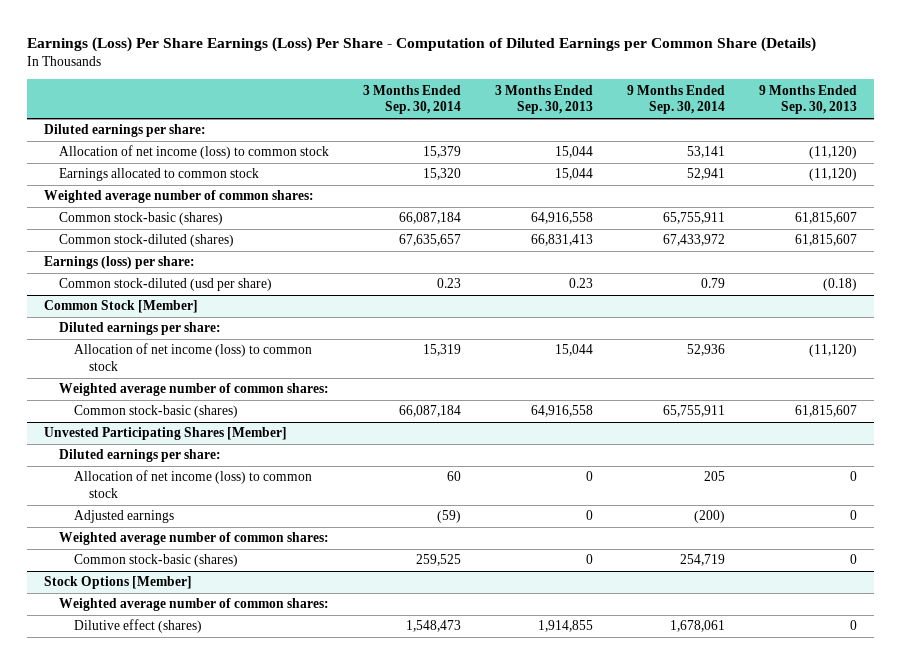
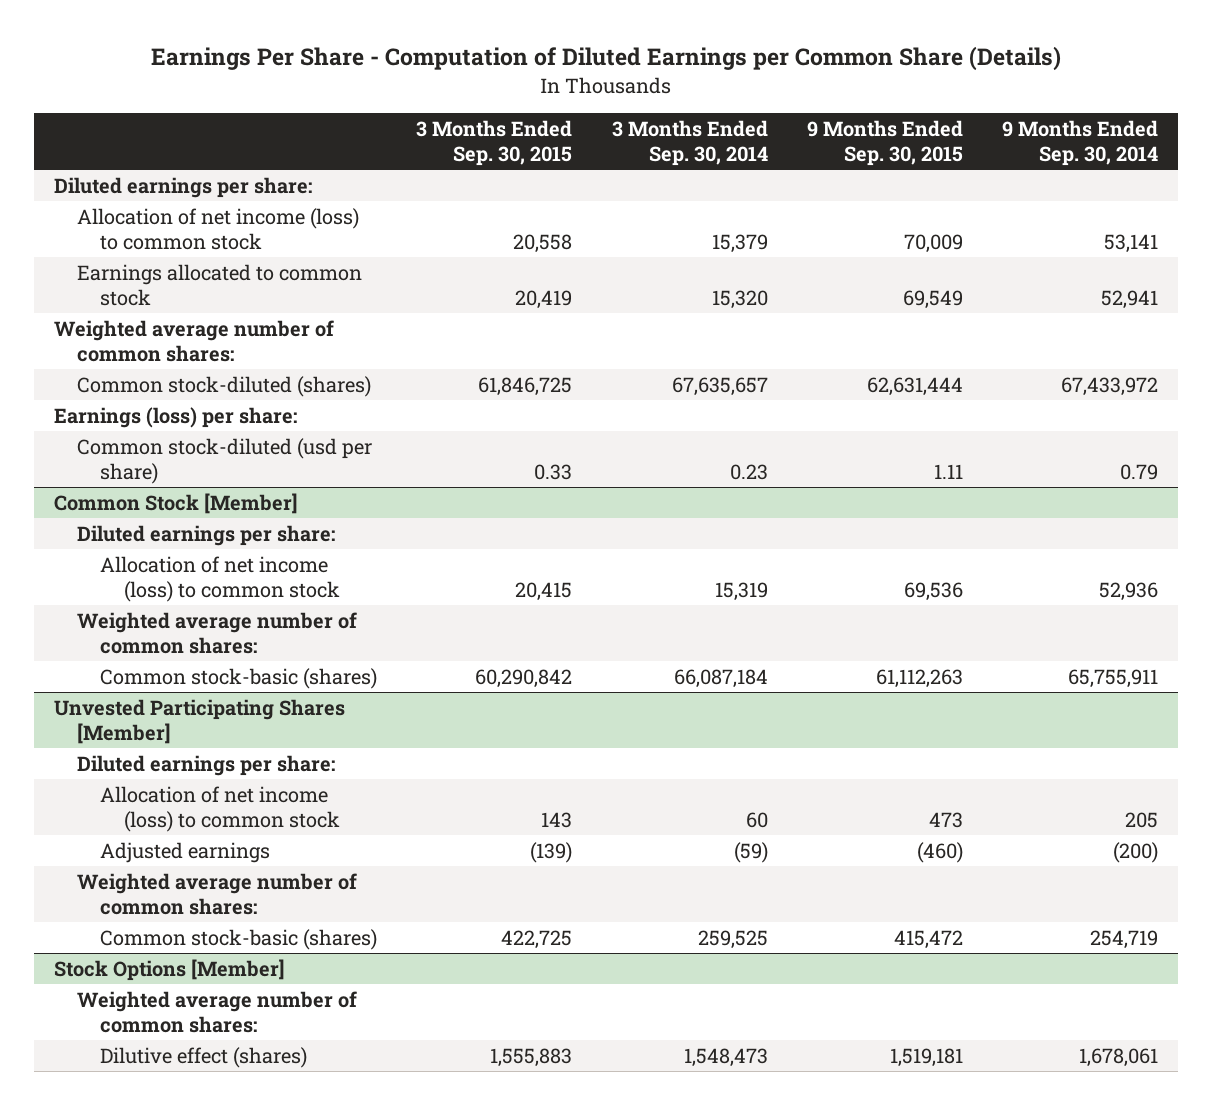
- Earnings (Loss) Per Share Earnings (Loss) Per Share - Computation of Diluted Earnings per Common Share (Details)
+ Earnings Per Share - Computation of Diluted Earnings per Common Share (Details)
- | 3 Months Ended Sep. 30, 2014 | 3 Months Ended Sep. 30, 2013 | 9 Months Ended Sep. 30, 2014 | 9 Months Ended Sep. 30, 2013
+ | 3 Months Ended Sep. 30, 2015 | 3 Months Ended Sep. 30, 2014 | 9 Months Ended Sep. 30, 2015 | 9 Months Ended Sep. 30, 2014
- Common stock-basic (shares) | 66,087,184 | 64,916,558 | 65,755,911 | 61,815,607

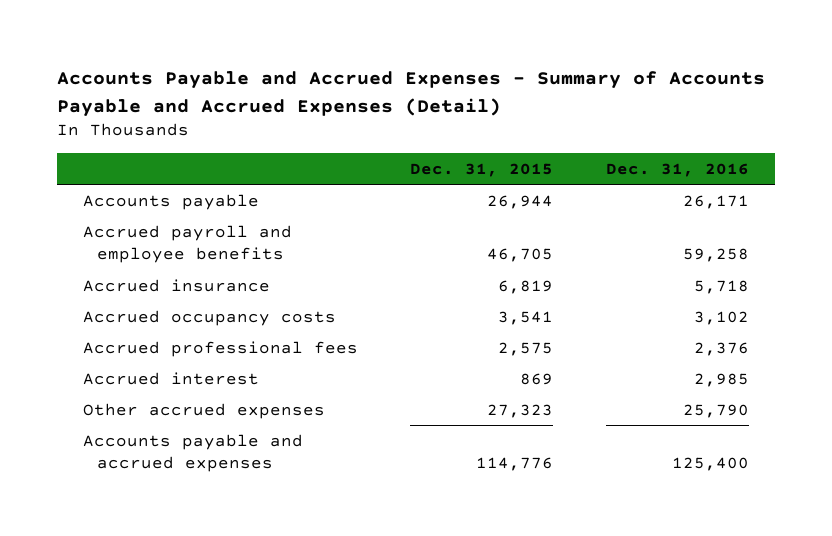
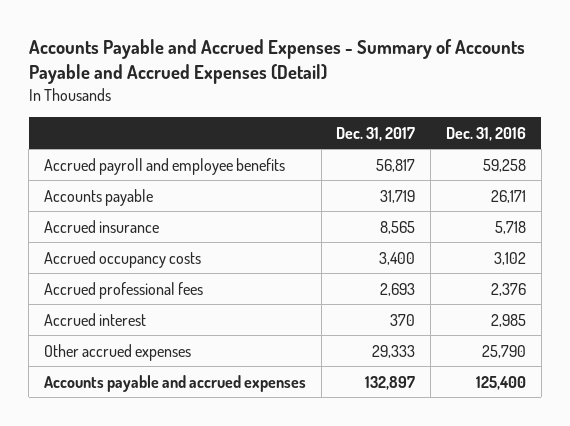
- | Dec. 31, 2015 | Dec. 31, 2016
+ | Dec. 31, 2017 | Dec. 31, 2016
moved down: Accounts payable | 31,719 | 26,171

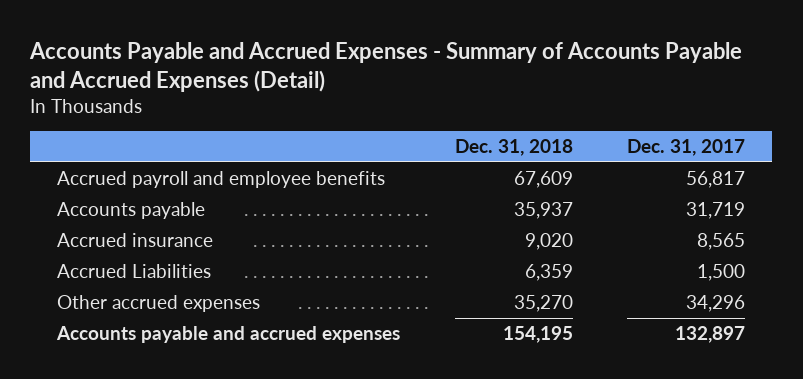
- | Dec. 31, 2017 | Dec. 31, 2016
+ | Dec. 31, 2018 | Dec. 31, 2017
- Accrued occupancy costs | 3,400 | 3,102
- Accrued professional fees | 2,693 | 2,376
- Accrued interest | 370 | 2,985
- Other accrued expenses | 29,333 | 25,790
+ Accrued Liabilities | 6,359 | 1,500
+ Other accrued expenses | 35,270 | 34,296

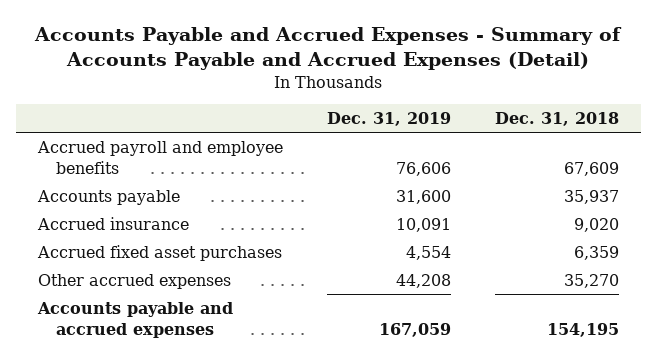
- | Dec. 31, 2018 | Dec. 31, 2017
+ | Dec. 31, 2019 | Dec. 31, 2018
- Accrued Liabilities | 6,359 | 1,500
+ Accrued fixed asset purchases | 4,554 | 6,359

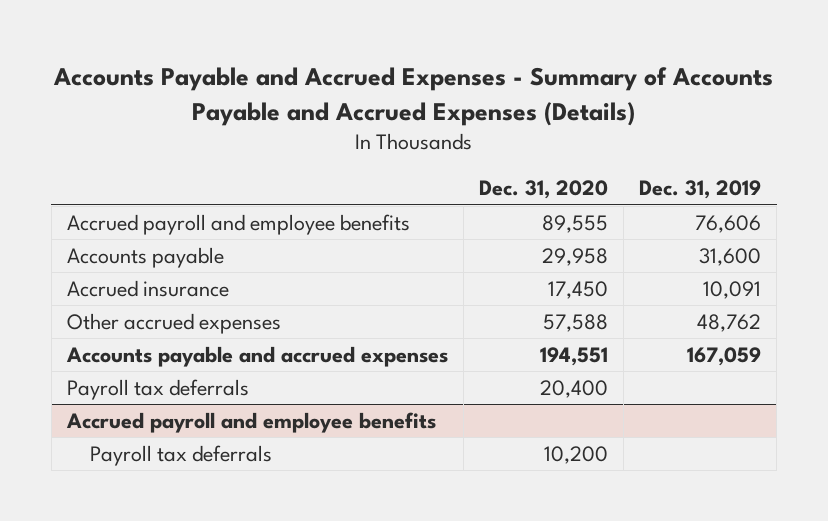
- Accounts Payable and Accrued Expenses - Summary of Accounts Payable and Accrued Expenses (Detail)
+ Accounts Payable and Accrued Expenses - Summary of Accounts Payable and Accrued Expenses (Details)
- | Dec. 31, 2019 | Dec. 31, 2018
+ | Dec. 31, 2020 | Dec. 31, 2019
- Accrued fixed asset purchases | 4,554 | 6,359
- Other accrued expenses | 44,208 | 35,270
+ Other accrued expenses | 57,588 | 48,762
+ Payroll tax deferrals | 20,400 |
+ Accrued payroll and employee benefits
+ Payroll tax deferrals | 10,200 |

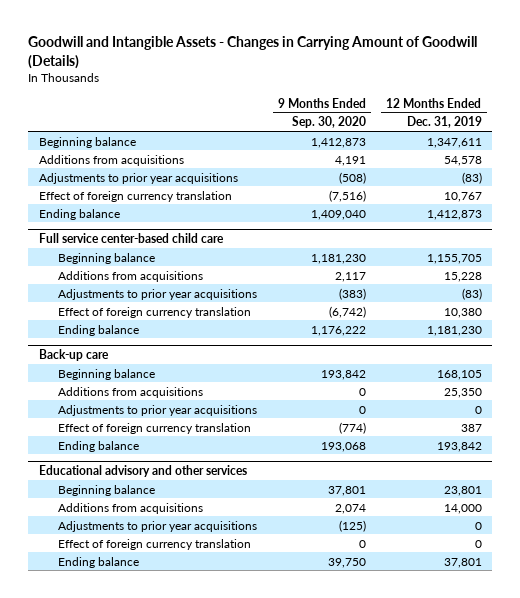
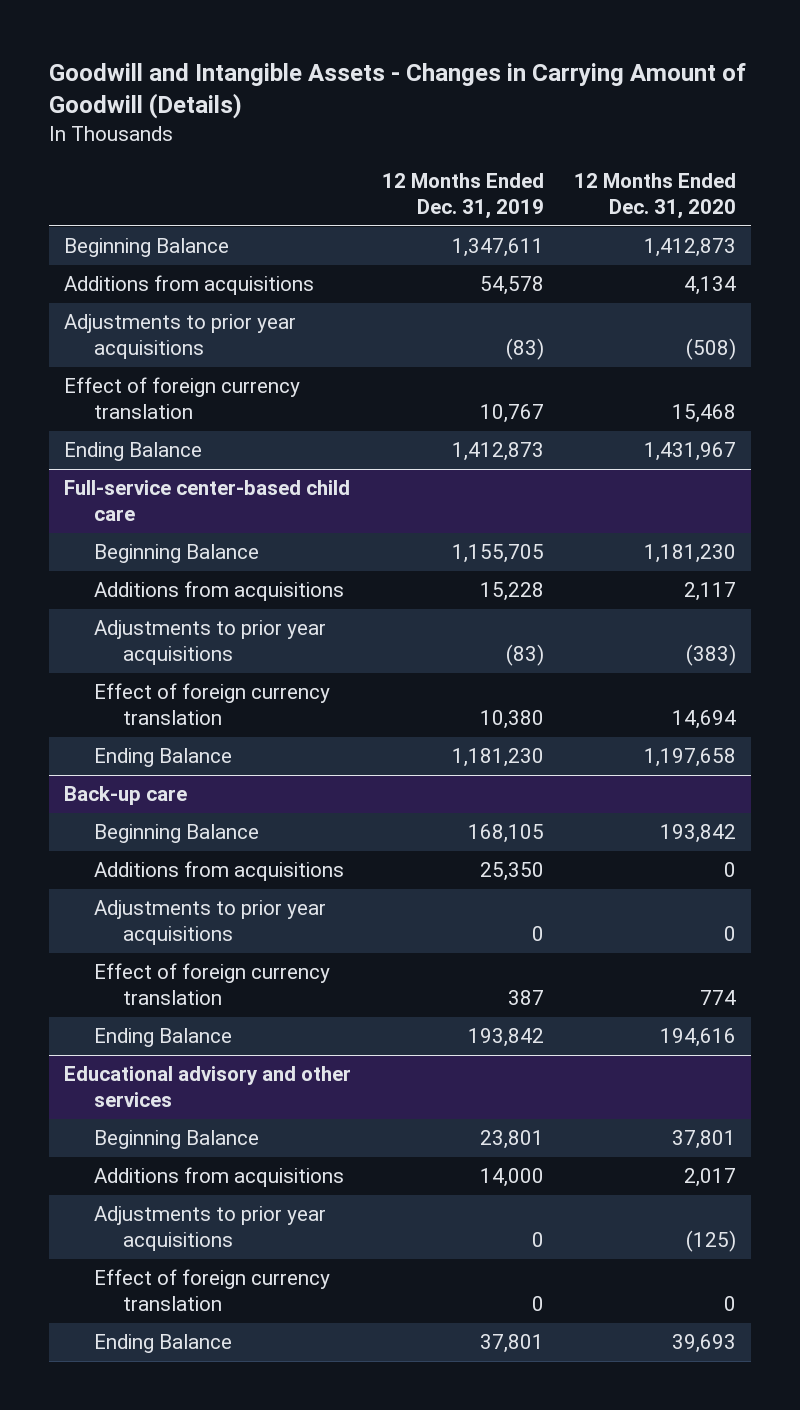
- | 9 Months Ended Sep. 30, 2020 | 12 Months Ended Dec. 31, 2019
+ | 12 Months Ended Dec. 31, 2019 | 12 Months Ended Dec. 31, 2020
- Beginning balance | 1,412,873 | 1,347,611
+ Beginning Balance | 1,347,611 | 1,412,873
- Ending balance | 1,409,040 | 1,412,873
- Full service center-based child care
- Beginning balance | 1,181,230 | 1,155,705
+ Ending Balance | 1,412,873 | 1,431,967
+ Full-service center-based child care
+ Beginning Balance | 1,155,705 | 1,181,230
- Ending balance | 1,176,222 | 1,181,230
+ Ending Balance | 1,181,230 | 1,197,658
@ Back-up care
- Beginning balance | 193,842 | 168,105
+ Beginning Balance | 168,105 | 193,842
- Ending balance | 193,068 | 193,842
+ Ending Balance | 193,842 | 194,616
@ Educational advisory and other services
- Beginning balance | 37,801 | 23,801
+ Beginning Balance | 23,801 | 37,801
- Ending balance | 39,750 | 37,801
+ Ending Balance | 37,801 | 39,693

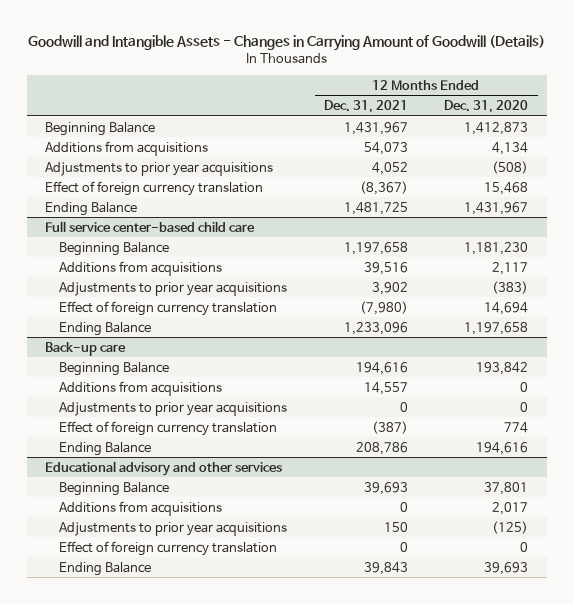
- | 12 Months Ended Dec. 31, 2019 | 12 Months Ended Dec. 31, 2020
+ | 12 Months Ended Dec. 31, 2021 | 12 Months Ended Dec. 31, 2020
- Full-service center-based child care
+ Full service center-based child care

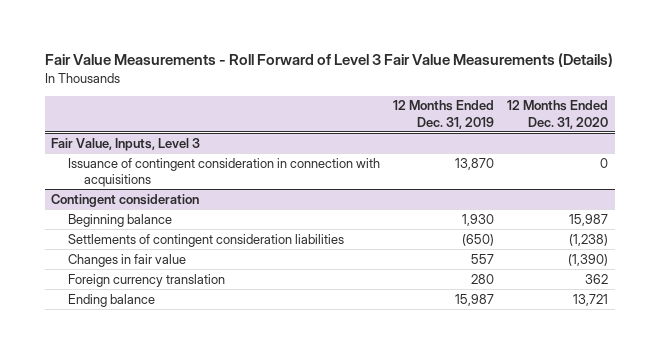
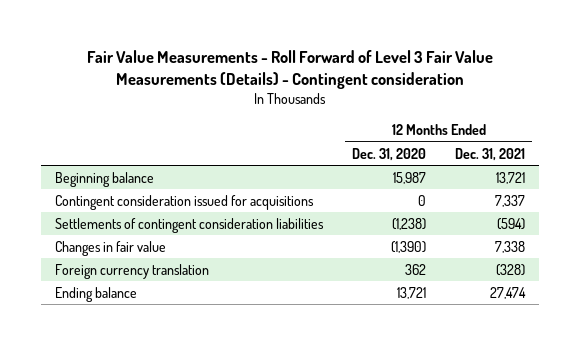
- Fair Value Measurements - Roll Forward of Level 3 Fair Value Measurements (Details)
+ Fair Value Measurements - Roll Forward of Level 3 Fair Value Measurements (Details) - Contingent consideration
- | 12 Months Ended Dec. 31, 2019 | 12 Months Ended Dec. 31, 2020
+ | 12 Months Ended Dec. 31, 2020 | 12 Months Ended Dec. 31, 2021
- Fair Value, Inputs, Level 3
- Issuance of contingent consideration in connection with acquisitions | 13,870 | 0
- Contingent consideration
+ Contingent consideration issued for acquisitions | 0 | 7,337

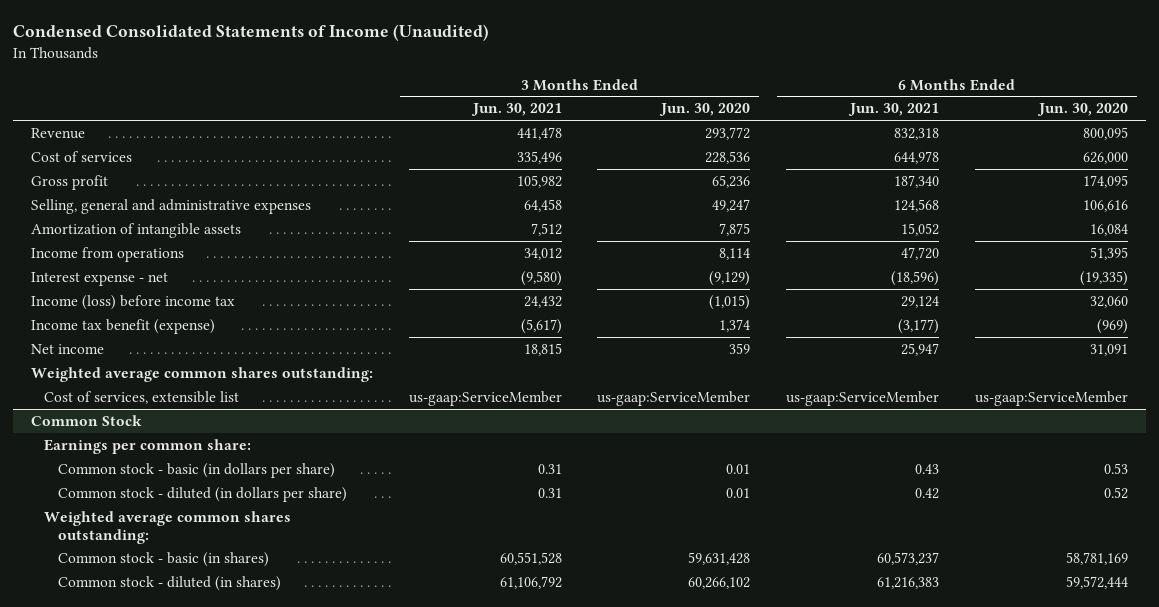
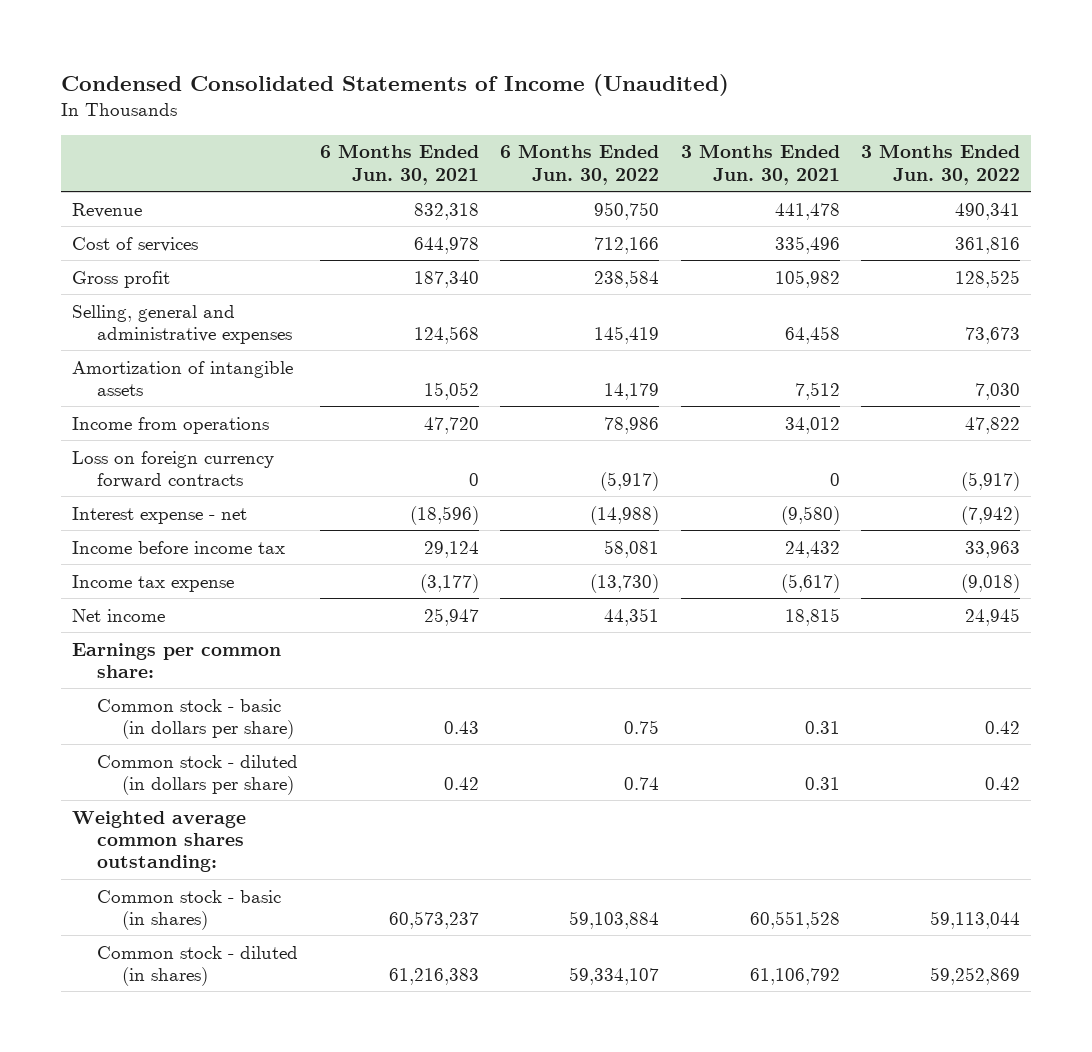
- | 3 Months Ended Jun. 30, 2021 | 3 Months Ended Jun. 30, 2020 | 6 Months Ended Jun. 30, 2021 | 6 Months Ended Jun. 30, 2020
+ | 6 Months Ended Jun. 30, 2021 | 6 Months Ended Jun. 30, 2022 | 3 Months Ended Jun. 30, 2021 | 3 Months Ended Jun. 30, 2022
+ Loss on foreign currency forward contracts | 0 | (5,917) | 0 | (5,917)
- Income (loss) before income tax | 24,432 | (1,015) | 29,124 | 32,060
- Income tax benefit (expense) | (5,617) | 1,374 | (3,177) | (969)
+ Income before income tax | 29,124 | 58,081 | 24,432 | 33,963
+ Income tax expense | (3,177) | (13,730) | (5,617) | (9,018)
- Weighted average common shares outstanding:
- Cost of services, extensible list | us-gaap:ServiceMember | us-gaap:ServiceMember | us-gaap:ServiceMember | us-gaap:ServiceMember
- Common Stock

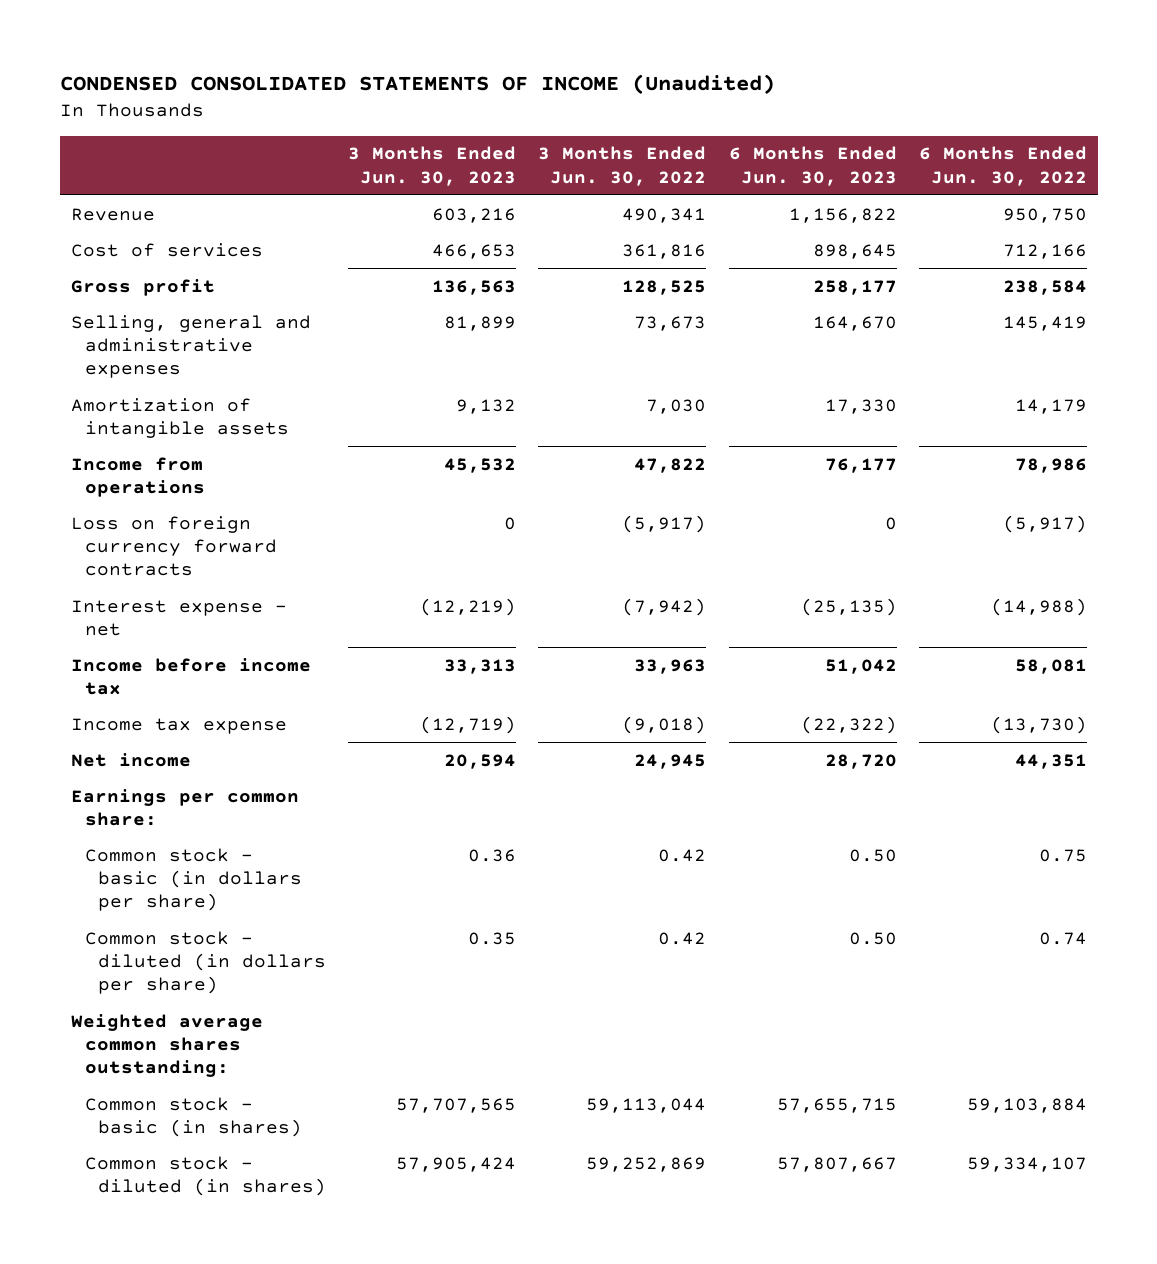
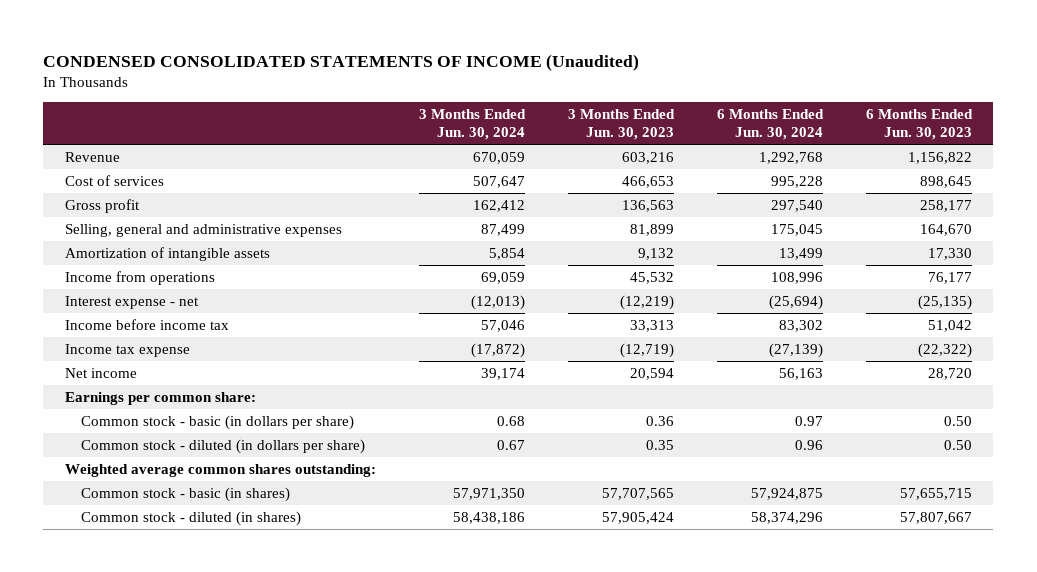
- | 3 Months Ended Jun. 30, 2023 | 3 Months Ended Jun. 30, 2022 | 6 Months Ended Jun. 30, 2023 | 6 Months Ended Jun. 30, 2022
+ | 3 Months Ended Jun. 30, 2024 | 3 Months Ended Jun. 30, 2023 | 6 Months Ended Jun. 30, 2024 | 6 Months Ended Jun. 30, 2023
- Loss on foreign currency forward contracts | 0 | (5,917) | 0 | (5,917)

